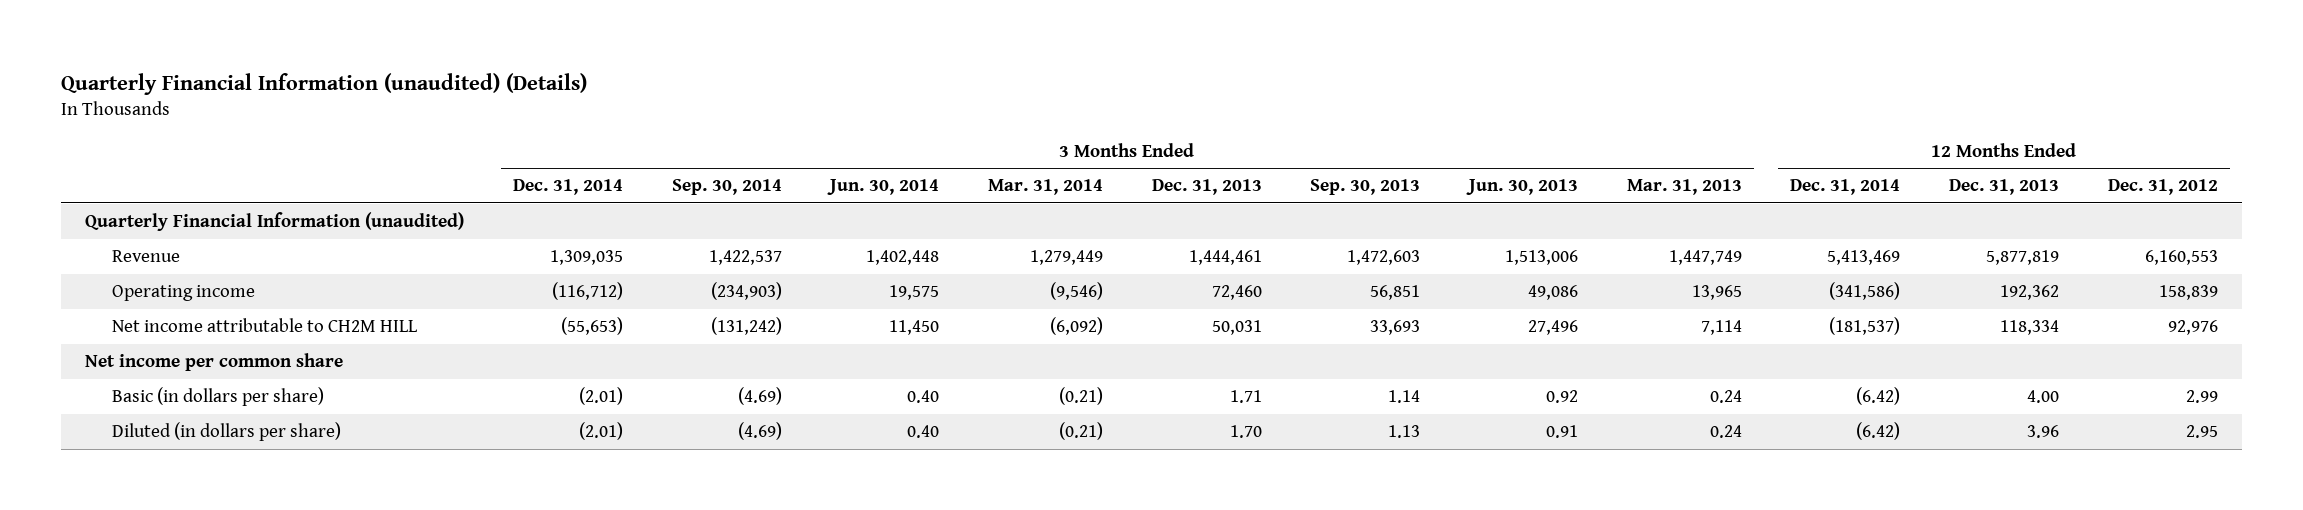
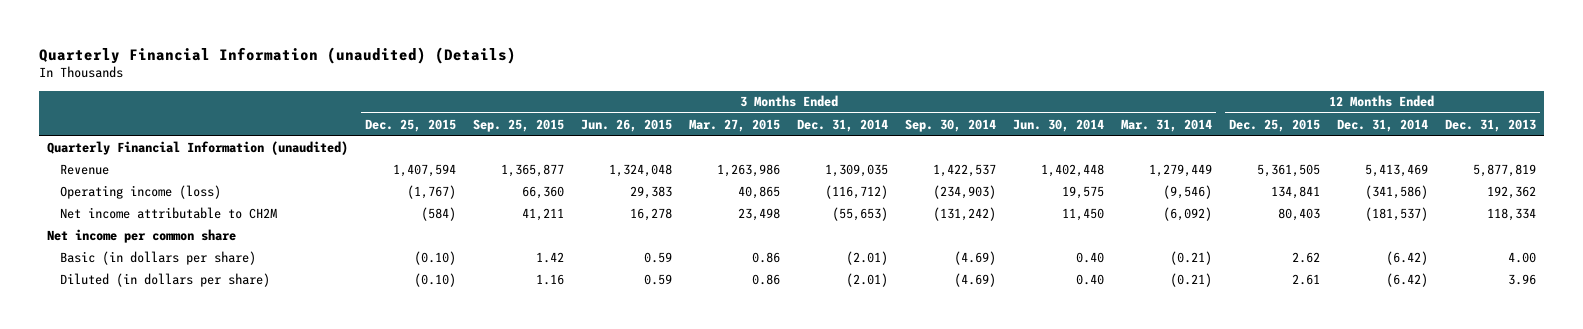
- | 3 Months Ended Dec. 31, 2014 | 3 Months Ended Sep. 30, 2014 | 3 Months Ended Jun. 30, 2014 | 3 Months Ended Mar. 31, 2014 | 3 Months Ended Dec. 31, 2013 | 3 Months Ended Sep. 30, 2013 | 3 Months Ended Jun. 30, 2013 | 3 Months Ended Mar. 31, 2013 | 12 Months Ended Dec. 31, 2014 | 12 Months Ended Dec. 31, 2013 | 12 Months Ended Dec. 31, 2012
+ | 3 Months Ended Dec. 25, 2015 | 3 Months Ended Sep. 25, 2015 | 3 Months Ended Jun. 26, 2015 | 3 Months Ended Mar. 27, 2015 | 3 Months Ended Dec. 31, 2014 | 3 Months Ended Sep. 30, 2014 | 3 Months Ended Jun. 30, 2014 | 3 Months Ended Mar. 31, 2014 | 12 Months Ended Dec. 25, 2015 | 12 Months Ended Dec. 31, 2014 | 12 Months Ended Dec. 31, 2013
- Operating income | (116,712) | (234,903) | 19,575 | (9,546) | 72,460 | 56,851 | 49,086 | 13,965 | (341,586) | 192,362 | 158,839
- Net income attributable to CH2M HILL | (55,653) | (131,242) | 11,450 | (6,092) | 50,031 | 33,693 | 27,496 | 7,114 | (181,537) | 118,334 | 92,976
+ Operating income (loss) | (1,767) | 66,360 | 29,383 | 40,865 | (116,712) | (234,903) | 19,575 | (9,546) | 134,841 | (341,586) | 192,362
+ Net income attributable to CH2M | (584) | 41,211 | 16,278 | 23,498 | (55,653) | (131,242) | 11,450 | (6,092) | 80,403 | (181,537) | 118,334

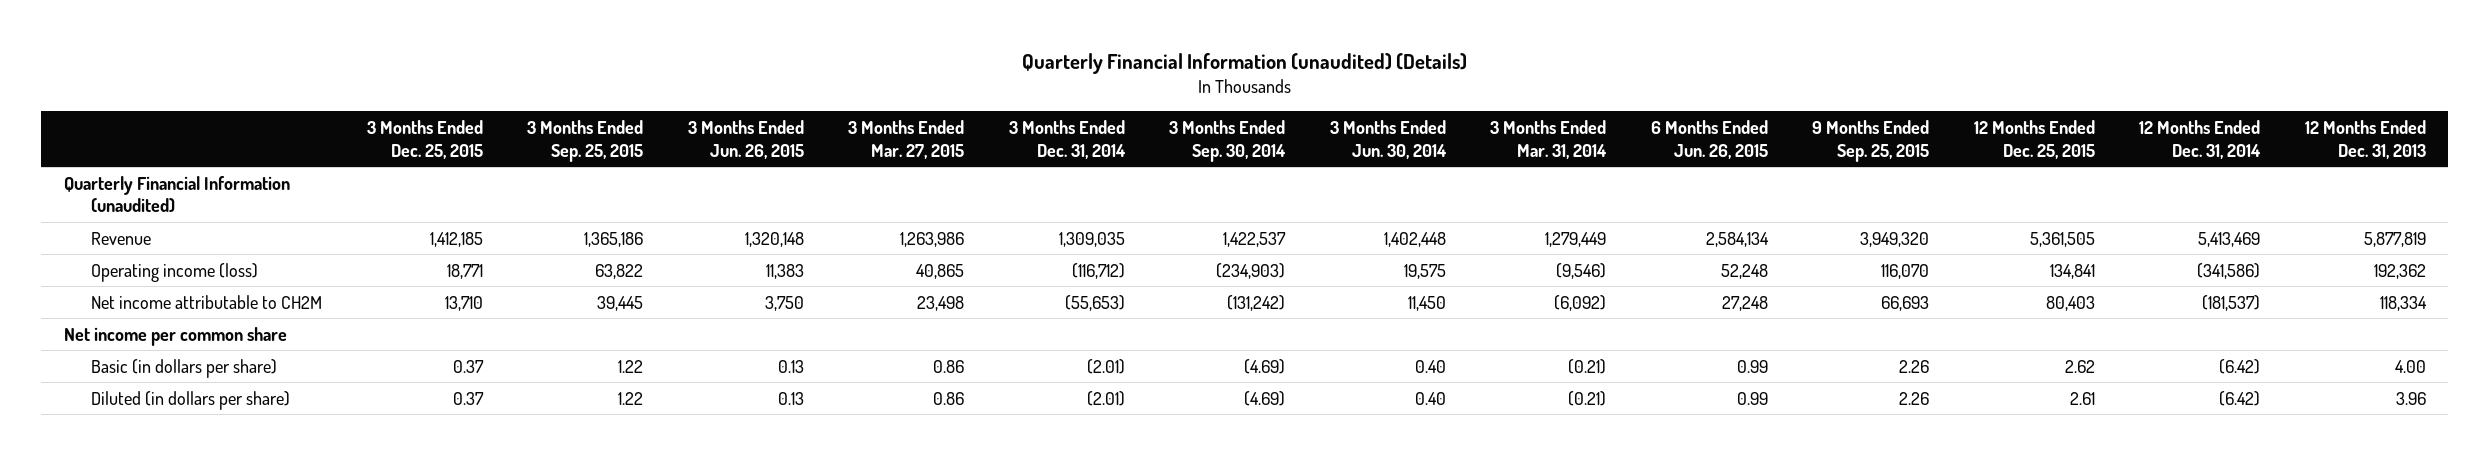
- | 3 Months Ended Dec. 25, 2015 | 3 Months Ended Sep. 25, 2015 | 3 Months Ended Jun. 26, 2015 | 3 Months Ended Mar. 27, 2015 | 3 Months Ended Dec. 31, 2014 | 3 Months Ended Sep. 30, 2014 | 3 Months Ended Jun. 30, 2014 | 3 Months Ended Mar. 31, 2014 | 12 Months Ended Dec. 25, 2015 | 12 Months Ended Dec. 31, 2014 | 12 Months Ended Dec. 31, 2013
+ | 3 Months Ended Dec. 25, 2015 | 3 Months Ended Sep. 25, 2015 | 3 Months Ended Jun. 26, 2015 | 3 Months Ended Mar. 27, 2015 | 3 Months Ended Dec. 31, 2014 | 3 Months Ended Sep. 30, 2014 | 3 Months Ended Jun. 30, 2014 | 3 Months Ended Mar. 31, 2014 | 6 Months Ended Jun. 26, 2015 | 9 Months Ended Sep. 25, 2015 | 12 Months Ended Dec. 25, 2015 | 12 Months Ended Dec. 31, 2014 | 12 Months Ended Dec. 31, 2013
- Revenue | 1,407,594 | 1,365,877 | 1,324,048 | 1,263,986 | 1,309,035 | 1,422,537 | 1,402,448 | 1,279,449 | 5,361,505 | 5,413,469 | 5,877,819
- Operating income (loss) | (1,767) | 66,360 | 29,383 | 40,865 | (116,712) | (234,903) | 19,575 | (9,546) | 134,841 | (341,586) | 192,362
- Net income attributable to CH2M | (584) | 41,211 | 16,278 | 23,498 | (55,653) | (131,242) | 11,450 | (6,092) | 80,403 | (181,537) | 118,334
+ Revenue | 1,412,185 | 1,365,186 | 1,320,148 | 1,263,986 | 1,309,035 | 1,422,537 | 1,402,448 | 1,279,449 | 2,584,134 | 3,949,320 | 5,361,505 | 5,413,469 | 5,877,819
+ Operating income (loss) | 18,771 | 63,822 | 11,383 | 40,865 | (116,712) | (234,903) | 19,575 | (9,546) | 52,248 | 116,070 | 134,841 | (341,586) | 192,362
+ Net income attributable to CH2M | 13,710 | 39,445 | 3,750 | 23,498 | (55,653) | (131,242) | 11,450 | (6,092) | 27,248 | 66,693 | 80,403 | (181,537) | 118,334
- Basic (in dollars per share) | (0.10) | 1.42 | 0.59 | 0.86 | (2.01) | (4.69) | 0.40 | (0.21) | 2.62 | (6.42) | 4.00
- Diluted (in dollars per share) | (0.10) | 1.16 | 0.59 | 0.86 | (2.01) | (4.69) | 0.40 | (0.21) | 2.61 | (6.42) | 3.96
+ Basic (in dollars per share) | 0.37 | 1.22 | 0.13 | 0.86 | (2.01) | (4.69) | 0.40 | (0.21) | 0.99 | 2.26 | 2.62 | (6.42) | 4.00
+ Diluted (in dollars per share) | 0.37 | 1.22 | 0.13 | 0.86 | (2.01) | (4.69) | 0.40 | (0.21) | 0.99 | 2.26 | 2.61 | (6.42) | 3.96

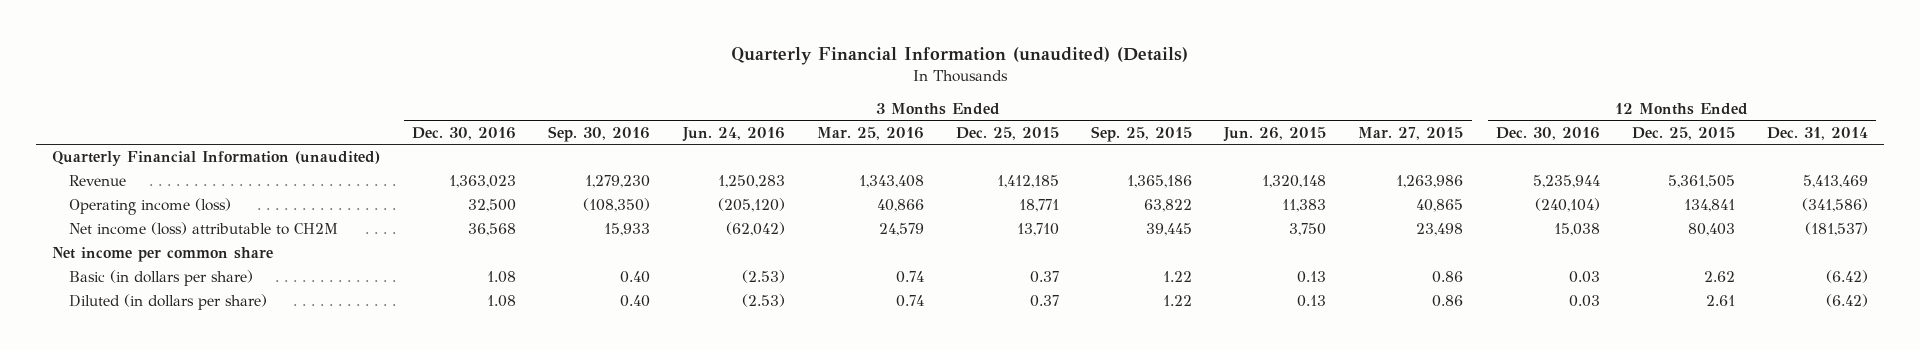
- | 3 Months Ended Dec. 25, 2015 | 3 Months Ended Sep. 25, 2015 | 3 Months Ended Jun. 26, 2015 | 3 Months Ended Mar. 27, 2015 | 3 Months Ended Dec. 31, 2014 | 3 Months Ended Sep. 30, 2014 | 3 Months Ended Jun. 30, 2014 | 3 Months Ended Mar. 31, 2014 | 6 Months Ended Jun. 26, 2015 | 9 Months Ended Sep. 25, 2015 | 12 Months Ended Dec. 25, 2015 | 12 Months Ended Dec. 31, 2014 | 12 Months Ended Dec. 31, 2013
+ | 3 Months Ended Dec. 30, 2016 | 3 Months Ended Sep. 30, 2016 | 3 Months Ended Jun. 24, 2016 | 3 Months Ended Mar. 25, 2016 | 3 Months Ended Dec. 25, 2015 | 3 Months Ended Sep. 25, 2015 | 3 Months Ended Jun. 26, 2015 | 3 Months Ended Mar. 27, 2015 | 12 Months Ended Dec. 30, 2016 | 12 Months Ended Dec. 25, 2015 | 12 Months Ended Dec. 31, 2014
- Net income attributable to CH2M | 13,710 | 39,445 | 3,750 | 23,498 | (55,653) | (131,242) | 11,450 | (6,092) | 27,248 | 66,693 | 80,403 | (181,537) | 118,334
+ Net income (loss) attributable to CH2M | 36,568 | 15,933 | (62,042) | 24,579 | 13,710 | 39,445 | 3,750 | 23,498 | 15,038 | 80,403 | (181,537)

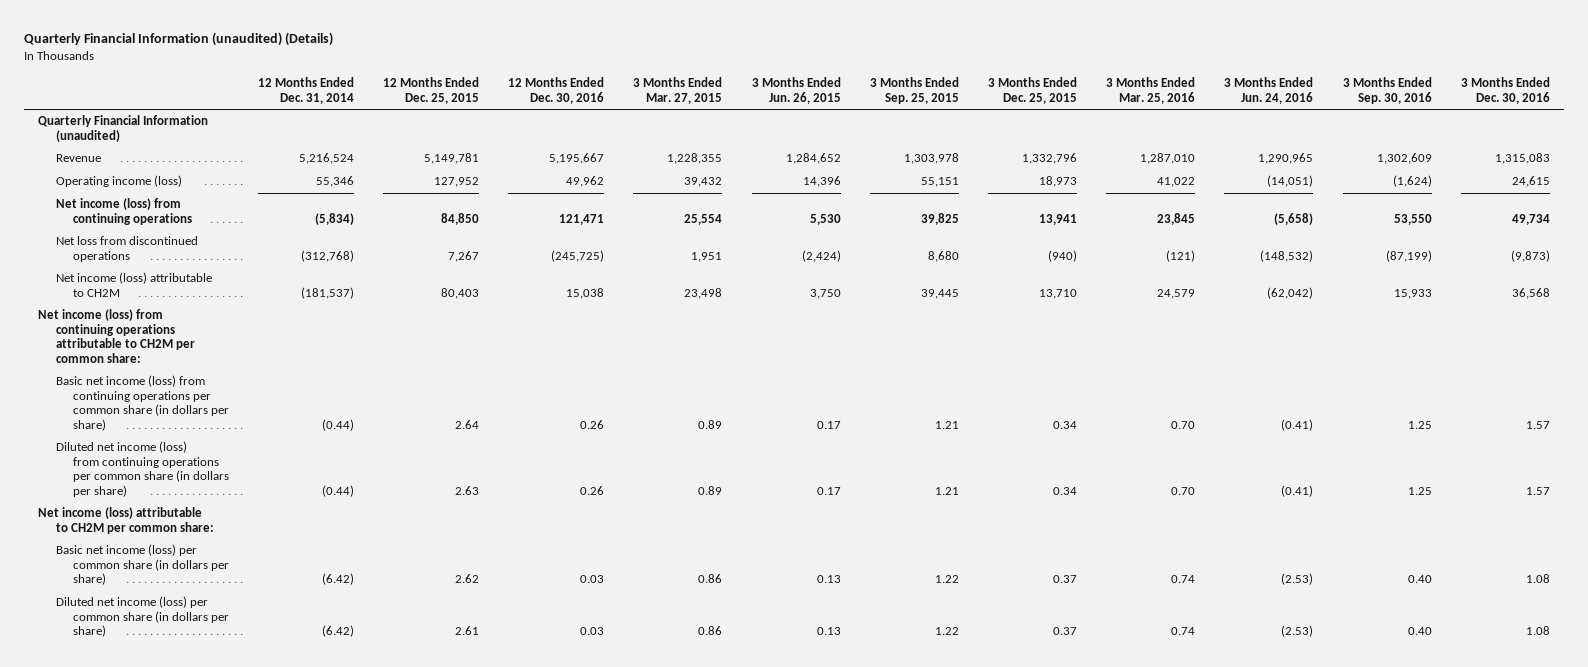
- | 3 Months Ended Dec. 30, 2016 | 3 Months Ended Sep. 30, 2016 | 3 Months Ended Jun. 24, 2016 | 3 Months Ended Mar. 25, 2016 | 3 Months Ended Dec. 25, 2015 | 3 Months Ended Sep. 25, 2015 | 3 Months Ended Jun. 26, 2015 | 3 Months Ended Mar. 27, 2015 | 12 Months Ended Dec. 30, 2016 | 12 Months Ended Dec. 25, 2015 | 12 Months Ended Dec. 31, 2014
+ | 12 Months Ended Dec. 31, 2014 | 12 Months Ended Dec. 25, 2015 | 12 Months Ended Dec. 30, 2016 | 3 Months Ended Mar. 27, 2015 | 3 Months Ended Jun. 26, 2015 | 3 Months Ended Sep. 25, 2015 | 3 Months Ended Dec. 25, 2015 | 3 Months Ended Mar. 25, 2016 | 3 Months Ended Jun. 24, 2016 | 3 Months Ended Sep. 30, 2016 | 3 Months Ended Dec. 30, 2016
- Revenue | 1,363,023 | 1,279,230 | 1,250,283 | 1,343,408 | 1,412,185 | 1,365,186 | 1,320,148 | 1,263,986 | 5,235,944 | 5,361,505 | 5,413,469
- Operating income (loss) | 32,500 | (108,350) | (205,120) | 40,866 | 18,771 | 63,822 | 11,383 | 40,865 | (240,104) | 134,841 | (341,586)
+ Revenue | 5,216,524 | 5,149,781 | 5,195,667 | 1,228,355 | 1,284,652 | 1,303,978 | 1,332,796 | 1,287,010 | 1,290,965 | 1,302,609 | 1,315,083
+ Operating income (loss) | 55,346 | 127,952 | 49,962 | 39,432 | 14,396 | 55,151 | 18,973 | 41,022 | (14,051) | (1,624) | 24,615
+ Net income (loss) from continuing operations | (5,834) | 84,850 | 121,471 | 25,554 | 5,530 | 39,825 | 13,941 | 23,845 | (5,658) | 53,550 | 49,734
+ Net loss from discontinued operations | (312,768) | 7,267 | (245,725) | 1,951 | (2,424) | 8,680 | (940) | (121) | (148,532) | (87,199) | (9,873)
- Net income per common share
- Basic (in dollars per share) | 1.08 | 0.40 | (2.53) | 0.74 | 0.37 | 1.22 | 0.13 | 0.86 | 0.03 | 2.62 | (6.42)
- Diluted (in dollars per share) | 1.08 | 0.40 | (2.53) | 0.74 | 0.37 | 1.22 | 0.13 | 0.86 | 0.03 | 2.61 | (6.42)
+ Net income (loss) from continuing operations attributable to CH2M per common share:
+ Basic net income (loss) from continuing operations per common share (in dollars per share) | (0.44) | 2.64 | 0.26 | 0.89 | 0.17 | 1.21 | 0.34 | 0.70 | (0.41) | 1.25 | 1.57
+ Diluted net income (loss) from continuing operations per common share (in dollars per share) | (0.44) | 2.63 | 0.26 | 0.89 | 0.17 | 1.21 | 0.34 | 0.70 | (0.41) | 1.25 | 1.57
+ Net income (loss) attributable to CH2M per common share:
+ Basic net income (loss) per common share (in dollars per share) | (6.42) | 2.62 | 0.03 | 0.86 | 0.13 | 1.22 | 0.37 | 0.74 | (2.53) | 0.40 | 1.08
+ Diluted net income (loss) per common share (in dollars per share) | (6.42) | 2.61 | 0.03 | 0.86 | 0.13 | 1.22 | 0.37 | 0.74 | (2.53) | 0.40 | 1.08

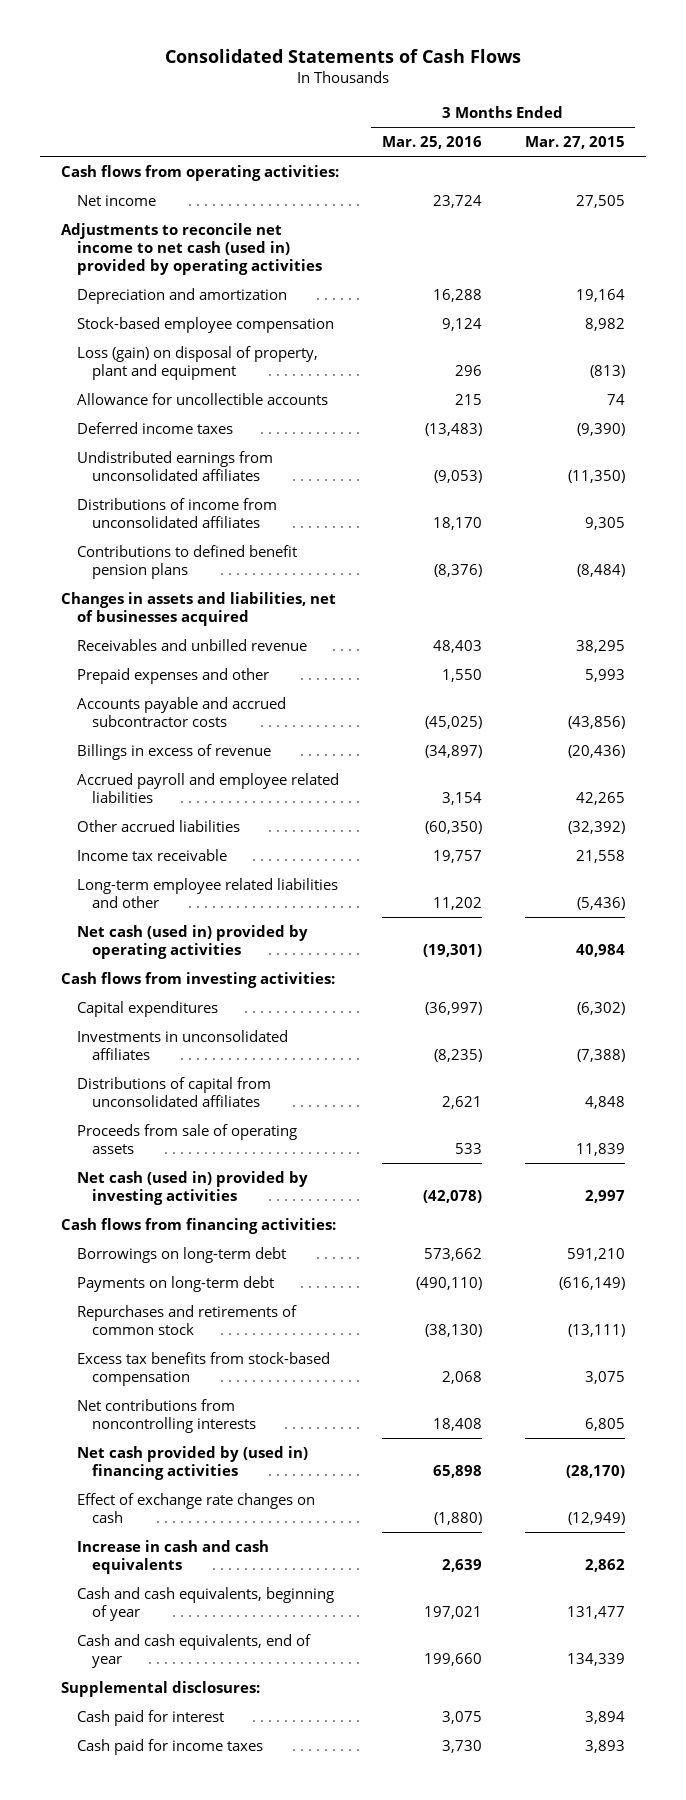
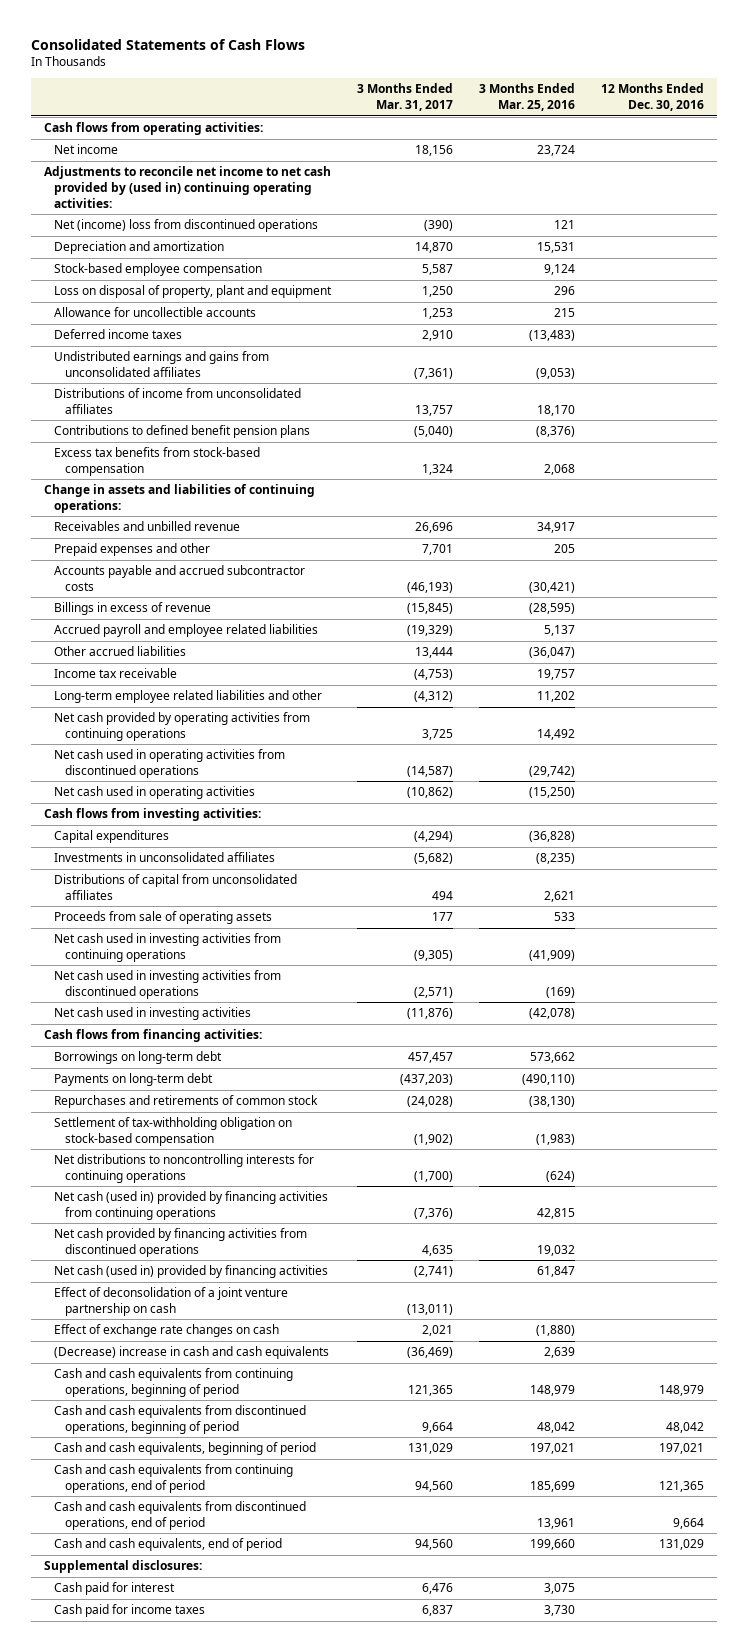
- | 3 Months Ended Mar. 25, 2016 | 3 Months Ended Mar. 27, 2015
+ | 3 Months Ended Mar. 31, 2017 | 3 Months Ended Mar. 25, 2016 | 12 Months Ended Dec. 30, 2016
- Adjustments to reconcile net income to net cash (used in) provided by operating activities
- Depreciation and amortization | 16,288 | 19,164
+ Adjustments to reconcile net income to net cash provided by (used in) continuing operating activities:
+ Net (income) loss from discontinued operations | (390) | 121 |
+ Depreciation and amortization | 14,870 | 15,531 |
- Loss (gain) on disposal of property, plant and equipment | 296 | (813)
+ Loss on disposal of property, plant and equipment | 1,250 | 296 |
- Undistributed earnings from unconsolidated affiliates | (9,053) | (11,350)
+ Undistributed earnings and gains from unconsolidated affiliates | (7,361) | (9,053) |
- Changes in assets and liabilities, net of businesses acquired
- Receivables and unbilled revenue | 48,403 | 38,295
- Prepaid expenses and other | 1,550 | 5,993
- Accounts payable and accrued subcontractor costs | (45,025) | (43,856)
- Billings in excess of revenue | (34,897) | (20,436)
- Accrued payroll and employee related liabilities | 3,154 | 42,265
- Other accrued liabilities | (60,350) | (32,392)
moved up: Excess tax benefits from stock-based compensation | 1,324 | 2,068 |
+ Change in assets and liabilities of continuing operations:
+ Receivables and unbilled revenue | 26,696 | 34,917 |
+ Prepaid expenses and other | 7,701 | 205 |
+ Accounts payable and accrued subcontractor costs | (46,193) | (30,421) |
+ Billings in excess of revenue | (15,845) | (28,595) |
+ Accrued payroll and employee related liabilities | (19,329) | 5,137 |
+ Other accrued liabilities | 13,444 | (36,047) |
- Net cash (used in) provided by operating activities | (19,301) | 40,984
+ Net cash provided by operating activities from continuing operations | 3,725 | 14,492 |
+ Net cash used in operating activities from discontinued operations | (14,587) | (29,742) |
+ Net cash used in operating activities | (10,862) | (15,250) |
- Capital expenditures | (36,997) | (6,302)
+ Capital expenditures | (4,294) | (36,828) |
- Net cash (used in) provided by investing activities | (42,078) | 2,997
+ Net cash used in investing activities from continuing operations | (9,305) | (41,909) |
+ Net cash used in investing activities from discontinued operations | (2,571) | (169) |
+ Net cash used in investing activities | (11,876) | (42,078) |
- Net contributions from noncontrolling interests | 18,408 | 6,805
- Net cash provided by (used in) financing activities | 65,898 | (28,170)
+ Settlement of tax-withholding obligation on stock-based compensation | (1,902) | (1,983) |
+ Net distributions to noncontrolling interests for continuing operations | (1,700) | (624) |
+ Net cash (used in) provided by financing activities from continuing operations | (7,376) | 42,815 |
+ Net cash provided by financing activities from discontinued operations | 4,635 | 19,032 |
+ Net cash (used in) provided by financing activities | (2,741) | 61,847 |
+ Effect of deconsolidation of a joint venture partnership on cash | (13,011) | |
- Increase in cash and cash equivalents | 2,639 | 2,862
- Cash and cash equivalents, beginning of year | 197,021 | 131,477
- Cash and cash equivalents, end of year | 199,660 | 134,339
+ (Decrease) increase in cash and cash equivalents | (36,469) | 2,639 |
+ Cash and cash equivalents from continuing operations, beginning of period | 121,365 | 148,979 | 148,979
+ Cash and cash equivalents from discontinued operations, beginning of period | 9,664 | 48,042 | 48,042
+ Cash and cash equivalents, beginning of period | 131,029 | 197,021 | 197,021
+ Cash and cash equivalents from continuing operations, end of period | 94,560 | 185,699 | 121,365
+ Cash and cash equivalents from discontinued operations, end of period | | 13,961 | 9,664
+ Cash and cash equivalents, end of period | 94,560 | 199,660 | 131,029

